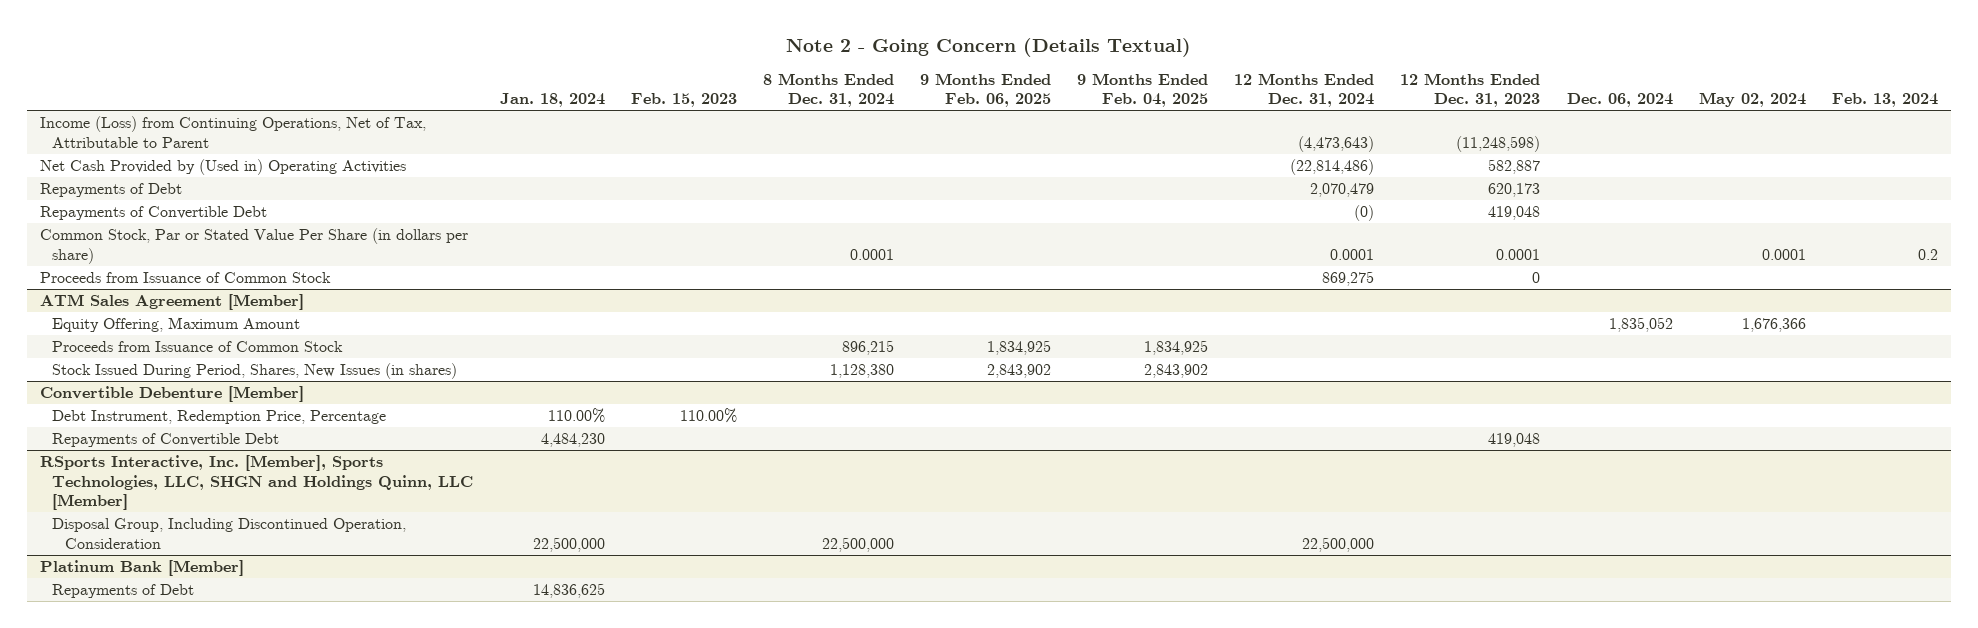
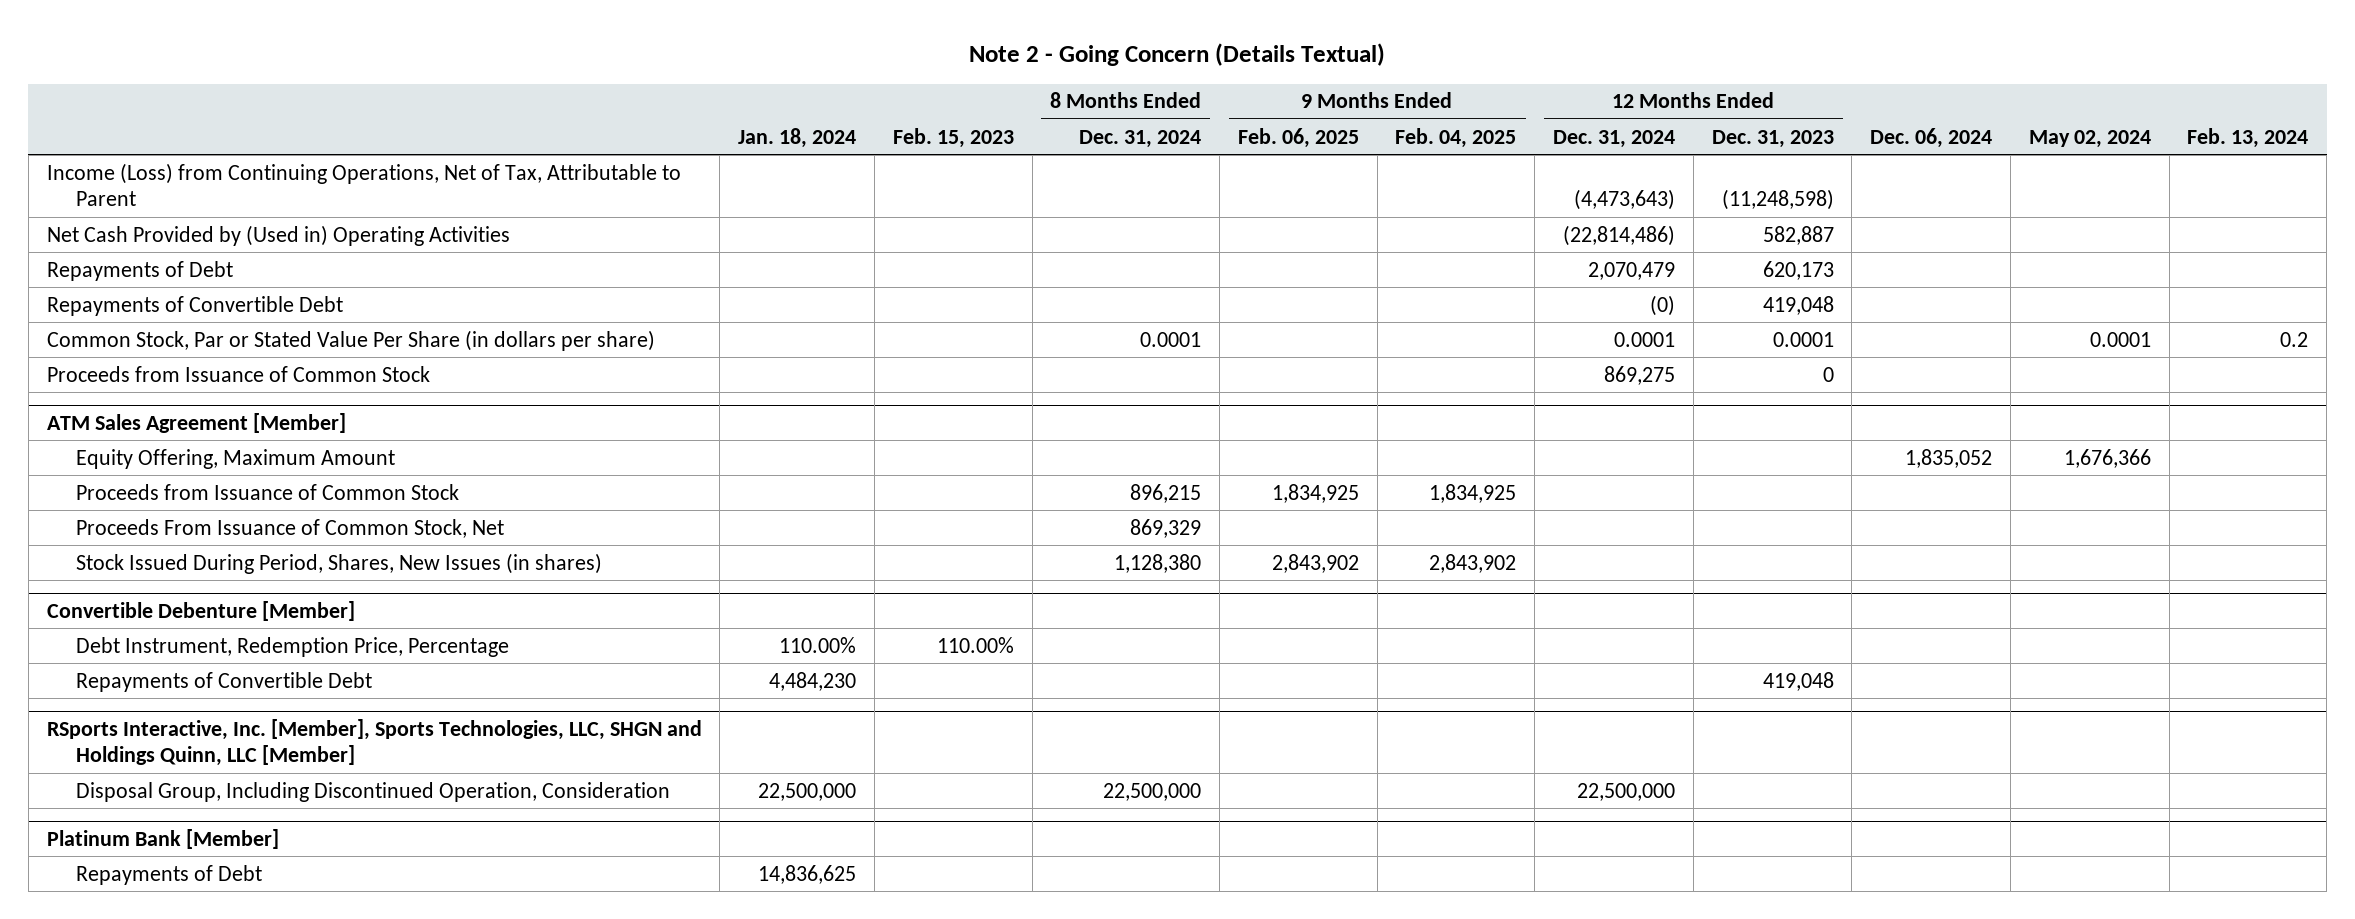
@ ATM Sales Agreement [Member]
+ Proceeds From Issuance of Common Stock, Net | | | 869,329 | | | | | | |

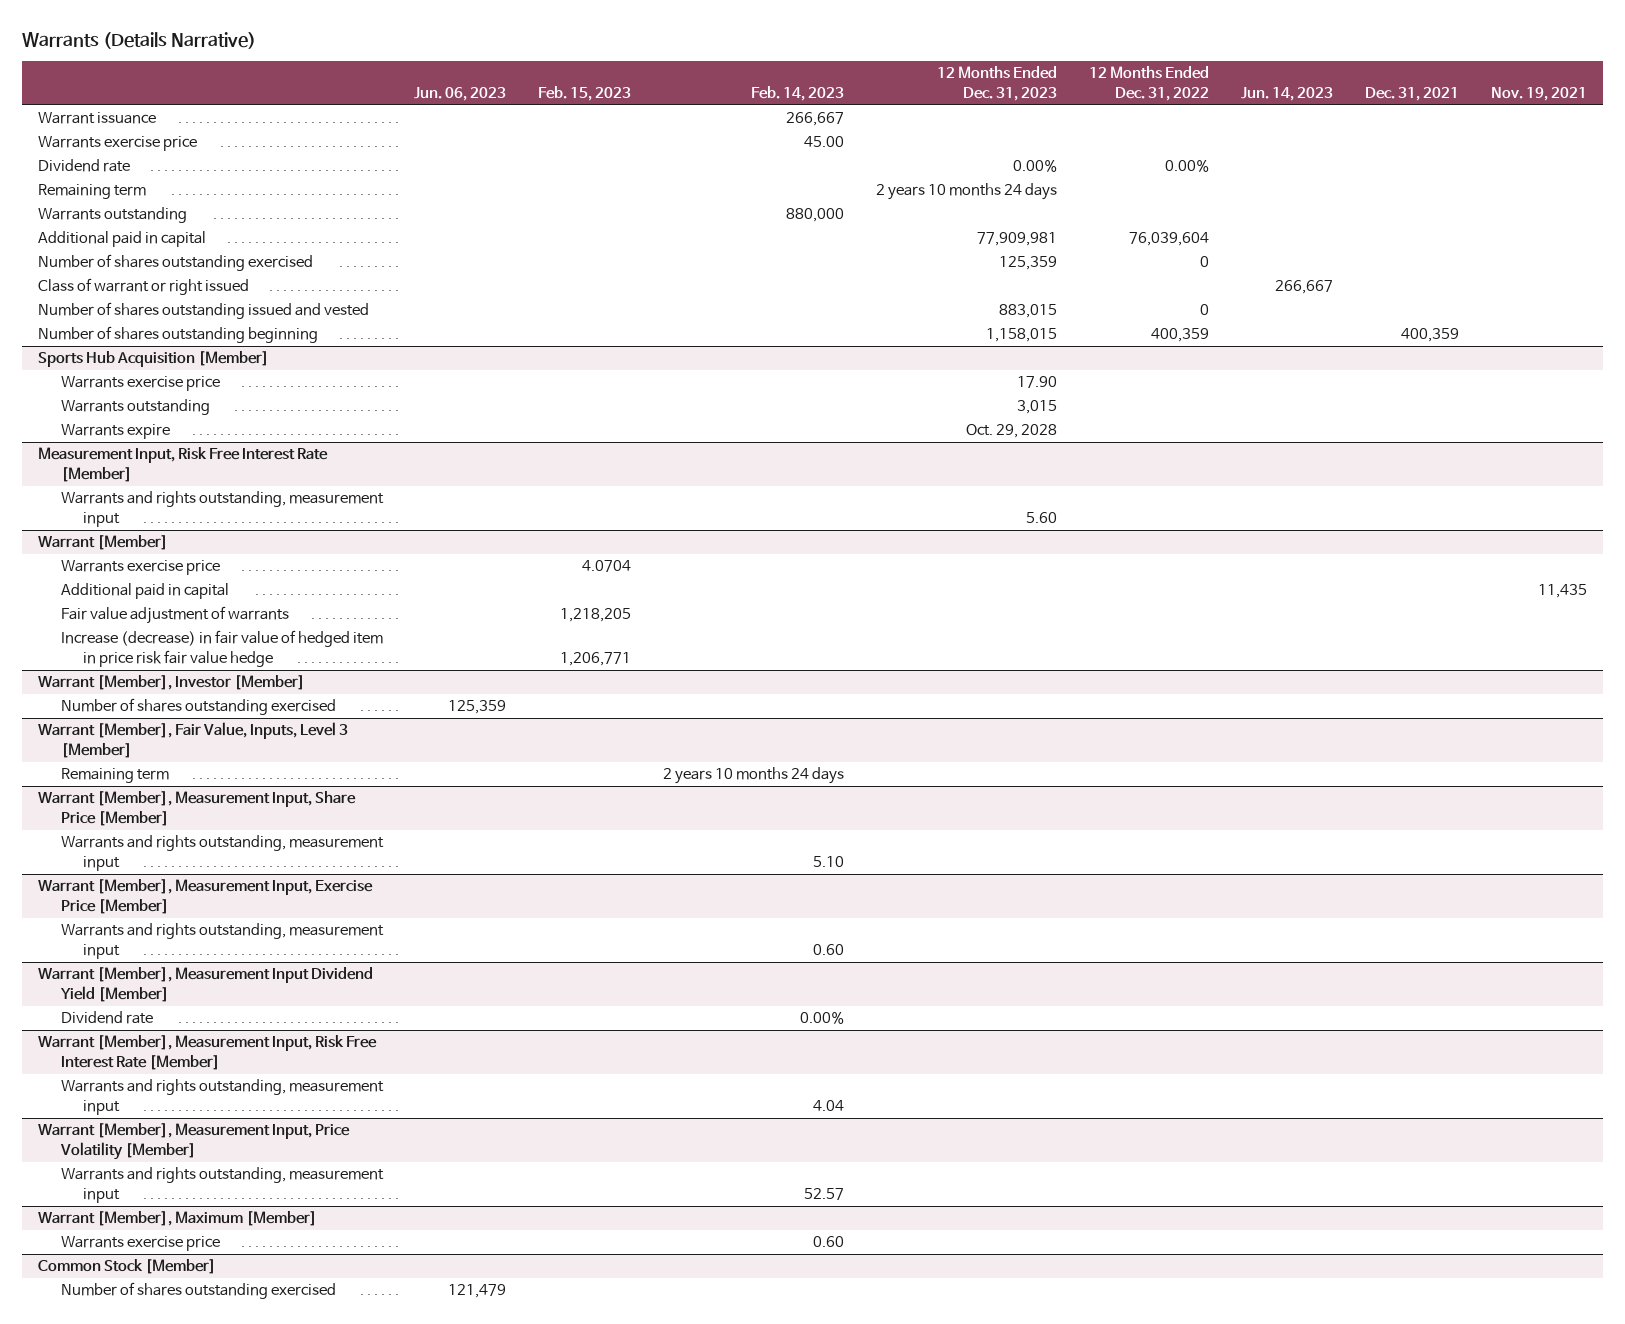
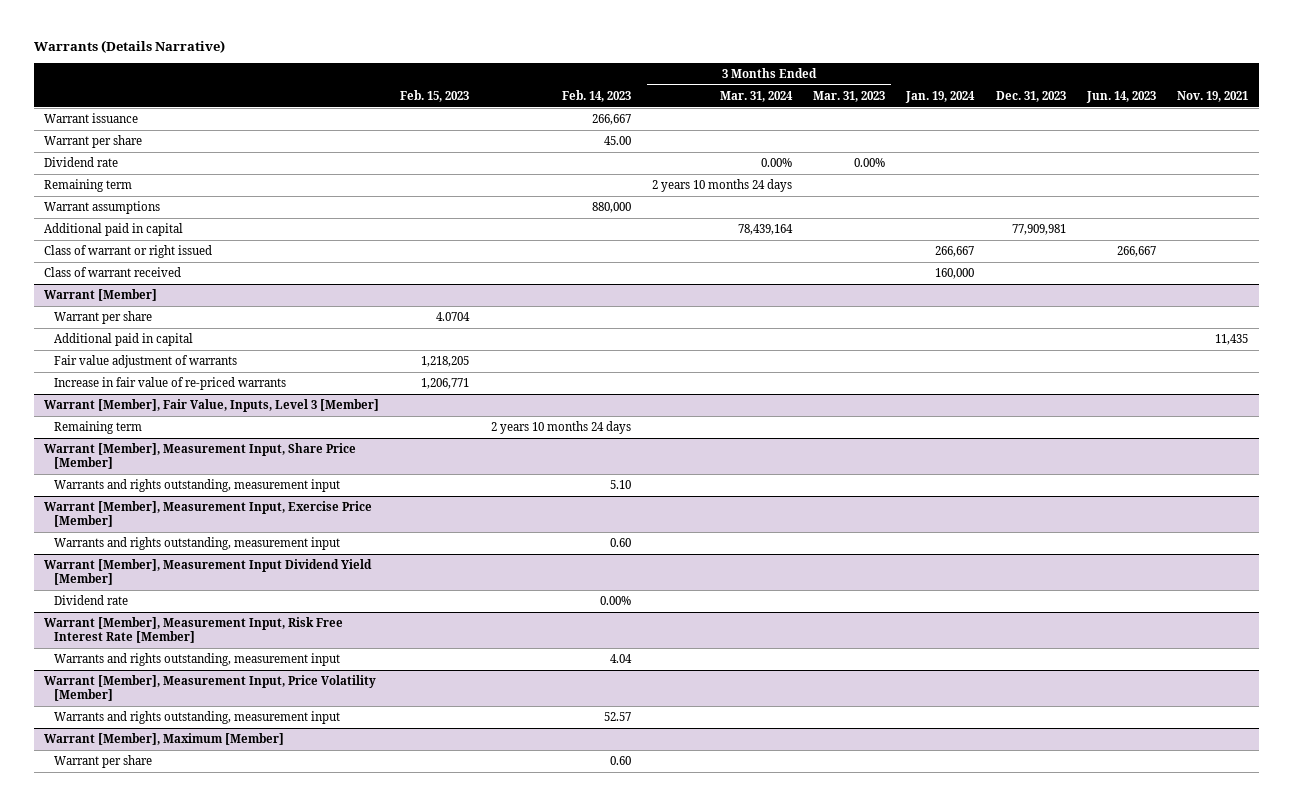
- | Jun. 06, 2023 | Feb. 15, 2023 | Feb. 14, 2023 | 12 Months Ended Dec. 31, 2023 | 12 Months Ended Dec. 31, 2022 | Jun. 14, 2023 | Dec. 31, 2021 | Nov. 19, 2021
+ | Feb. 15, 2023 | Feb. 14, 2023 | 3 Months Ended Mar. 31, 2024 | 3 Months Ended Mar. 31, 2023 | Jan. 19, 2024 | Dec. 31, 2023 | Jun. 14, 2023 | Nov. 19, 2021
- Warrants exercise price | | | 45.00 | | | | |
+ Warrant per share | | 45.00 | | | | | |
- Warrants outstanding | | | 880,000 | | | | |
+ Warrant assumptions | | 880,000 | | | | | |
- Number of shares outstanding exercised | | | | 125,359 | 0 | | |
- Number of shares outstanding issued and vested | | | | 883,015 | 0 | | |
- Number of shares outstanding beginning | | | | 1,158,015 | 400,359 | | 400,359 |
- Sports Hub Acquisition [Member]
- Warrants exercise price | | | | 17.90 | | | |
- Warrants outstanding | | | | 3,015 | | | |
- Warrants expire | | | | Oct. 29, 2028 | | | |
- Measurement Input, Risk Free Interest Rate [Member]
- Warrants and rights outstanding, measurement input | | | | 5.60 | | | |
+ Class of warrant received | | | | | 160,000 | | |
@ Warrant [Member]
- Warrants exercise price | | 4.0704 | | | | | |
+ Warrant per share | 4.0704 | | | | | | |
- Increase (decrease) in fair value of hedged item in price risk fair value hedge | | 1,206,771 | | | | | |
- Warrant [Member], Investor [Member]
- Number of shares outstanding exercised | 125,359 | | | | | | |
@ Warrant [Member]
+ Increase in fair value of re-priced warrants | 1,206,771 | | | | | | |
@ Warrant [Member], Maximum [Member]
- Warrants exercise price | | | 0.60 | | | | |
- Common Stock [Member]
- Number of shares outstanding exercised | 121,479 | | | | | | |
@ Warrant [Member], Maximum [Member]
+ Warrant per share | | 0.60 | | | | | |

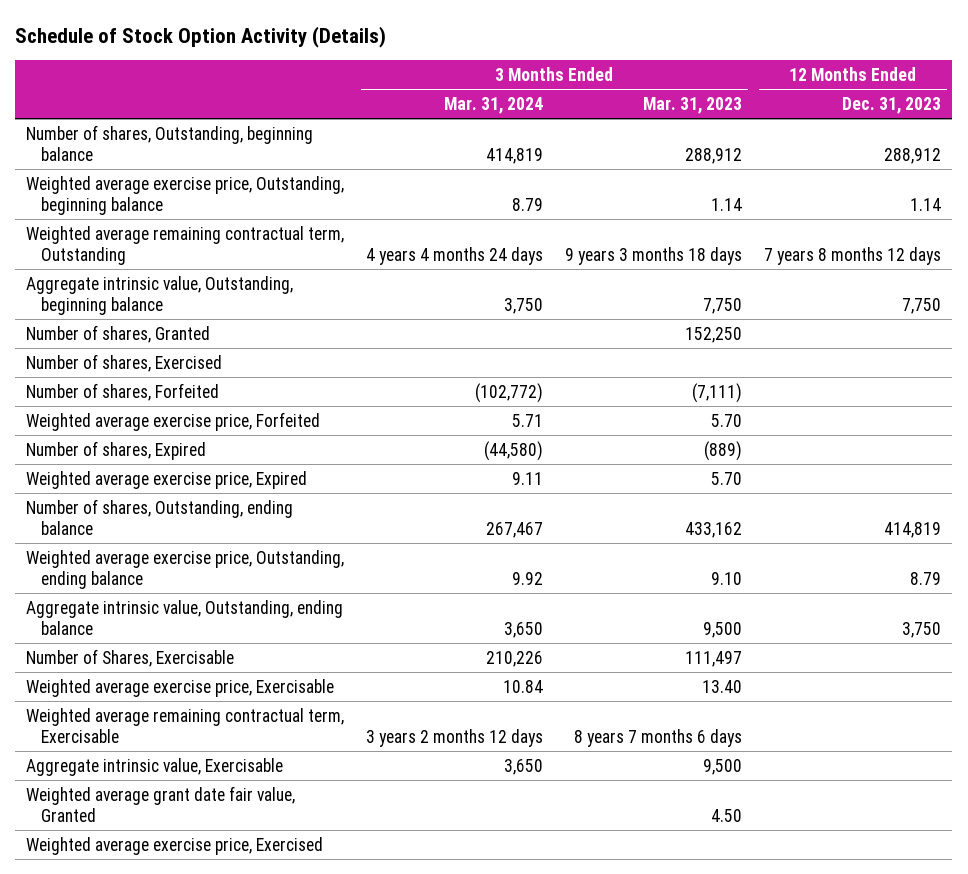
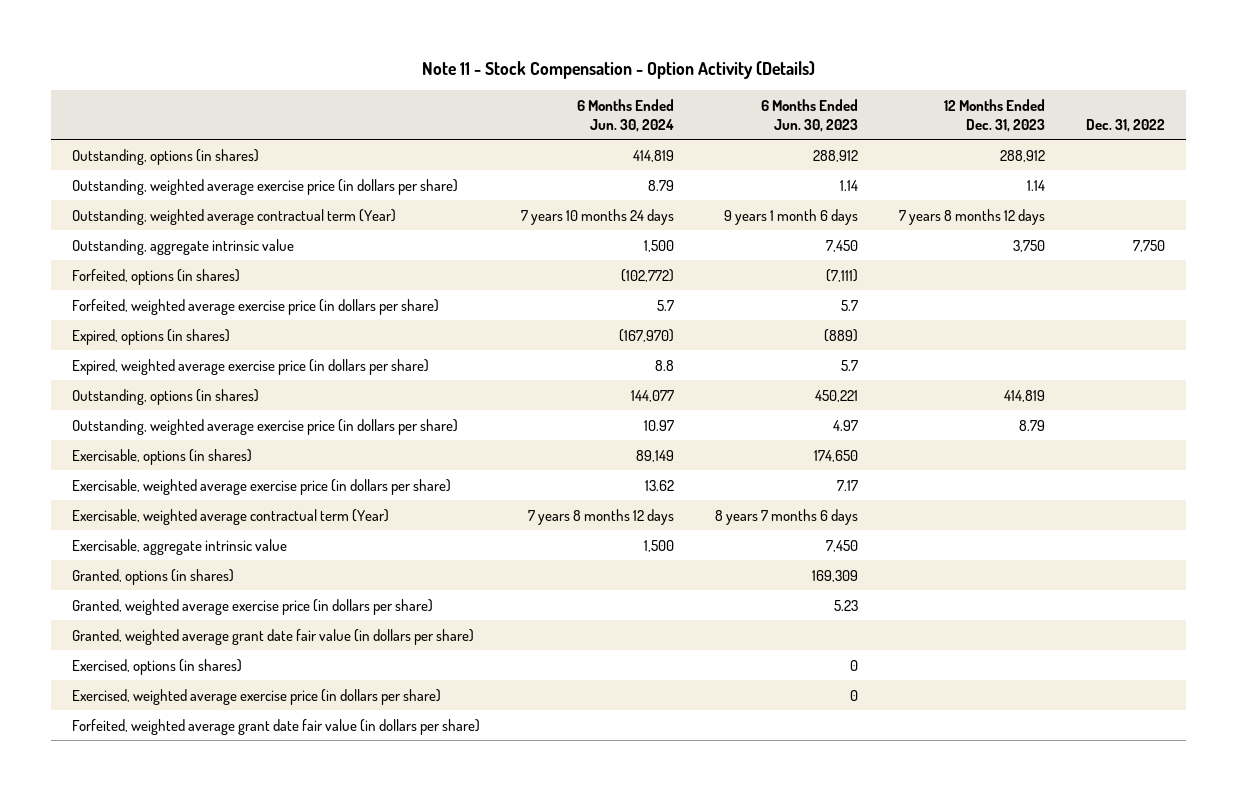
- Schedule of Stock Option Activity (Details)
+ Note 11 - Stock Compensation - Option Activity (Details)
- | 3 Months Ended Mar. 31, 2024 | 3 Months Ended Mar. 31, 2023 | 12 Months Ended Dec. 31, 2023
+ | 6 Months Ended Jun. 30, 2024 | 6 Months Ended Jun. 30, 2023 | 12 Months Ended Dec. 31, 2023 | Dec. 31, 2022
- Number of shares, Outstanding, beginning balance | 414,819 | 288,912 | 288,912
- Weighted average exercise price, Outstanding, beginning balance | 8.79 | 1.14 | 1.14
- Weighted average remaining contractual term, Outstanding | 4 years 4 months 24 days | 9 years 3 months 18 days | 7 years 8 months 12 days
- Aggregate intrinsic value, Outstanding, beginning balance | 3,750 | 7,750 | 7,750
- Number of shares, Granted | | 152,250 |
- Number of shares, Exercised
- Number of shares, Forfeited | (102,772) | (7,111) |
- Weighted average exercise price, Forfeited | 5.71 | 5.70 |
- Number of shares, Expired | (44,580) | (889) |
- Weighted average exercise price, Expired | 9.11 | 5.70 |
- Number of shares, Outstanding, ending balance | 267,467 | 433,162 | 414,819
- Weighted average exercise price, Outstanding, ending balance | 9.92 | 9.10 | 8.79
- Aggregate intrinsic value, Outstanding, ending balance | 3,650 | 9,500 | 3,750
- Number of Shares, Exercisable | 210,226 | 111,497 |
- Weighted average exercise price, Exercisable | 10.84 | 13.40 |
- Weighted average remaining contractual term, Exercisable | 3 years 2 months 12 days | 8 years 7 months 6 days |
- Aggregate intrinsic value, Exercisable | 3,650 | 9,500 |
- Weighted average grant date fair value, Granted | | 4.50 |
- Weighted average exercise price, Exercised
+ Outstanding, options (in shares) | 414,819 | 288,912 | 288,912 |
+ Outstanding, weighted average exercise price (in dollars per share) | 8.79 | 1.14 | 1.14 |
+ Outstanding, weighted average contractual term (Year) | 7 years 10 months 24 days | 9 years 1 month 6 days | 7 years 8 months 12 days |
+ Outstanding, aggregate intrinsic value | 1,500 | 7,450 | 3,750 | 7,750
+ Forfeited, options (in shares) | (102,772) | (7,111) | |
+ Forfeited, weighted average exercise price (in dollars per share) | 5.7 | 5.7 | |
+ Expired, options (in shares) | (167,970) | (889) | |
+ Expired, weighted average exercise price (in dollars per share) | 8.8 | 5.7 | |
+ Outstanding, options (in shares) | 144,077 | 450,221 | 414,819 |
+ Outstanding, weighted average exercise price (in dollars per share) | 10.97 | 4.97 | 8.79 |
+ Exercisable, options (in shares) | 89,149 | 174,650 | |
+ Exercisable, weighted average exercise price (in dollars per share) | 13.62 | 7.17 | |
+ Exercisable, weighted average contractual term (Year) | 7 years 8 months 12 days | 8 years 7 months 6 days | |
+ Exercisable, aggregate intrinsic value | 1,500 | 7,450 | |
+ Granted, options (in shares) | | 169,309 | |
+ Granted, weighted average exercise price (in dollars per share) | | 5.23 | |
+ Granted, weighted average grant date fair value (in dollars per share)
+ Exercised, options (in shares) | | 0 | |
+ Exercised, weighted average exercise price (in dollars per share) | | 0 | |
+ Forfeited, weighted average grant date fair value (in dollars per share)

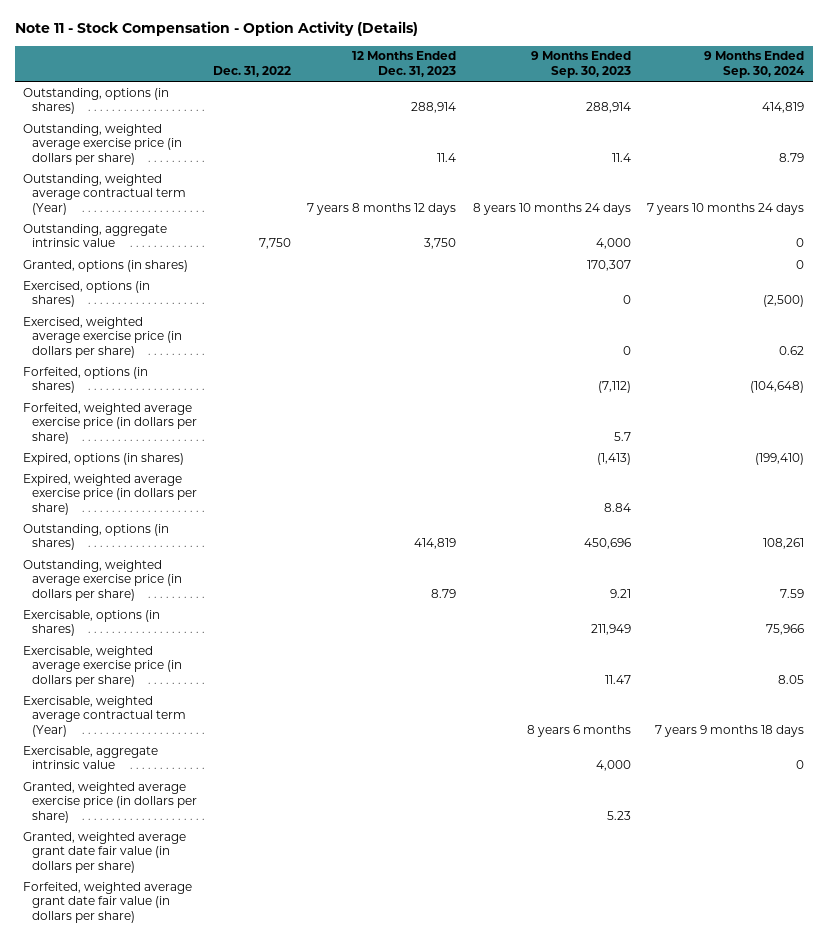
- | 6 Months Ended Jun. 30, 2024 | 6 Months Ended Jun. 30, 2023 | 12 Months Ended Dec. 31, 2023 | Dec. 31, 2022
+ | Dec. 31, 2022 | 12 Months Ended Dec. 31, 2023 | 9 Months Ended Sep. 30, 2023 | 9 Months Ended Sep. 30, 2024
- Outstanding, options (in shares) | 414,819 | 288,912 | 288,912 |
- Outstanding, weighted average exercise price (in dollars per share) | 8.79 | 1.14 | 1.14 |
+ Outstanding, options (in shares) | | 288,914 | 288,914 | 414,819
+ Outstanding, weighted average exercise price (in dollars per share) | | 11.4 | 11.4 | 8.79
moved up: Granted, options (in shares) | | | 170,307 | 0
moved up: Exercised, options (in shares) | | | 0 | (2,500)
moved up: Exercised, weighted average exercise price (in dollars per share) | | | 0 | 0.62

